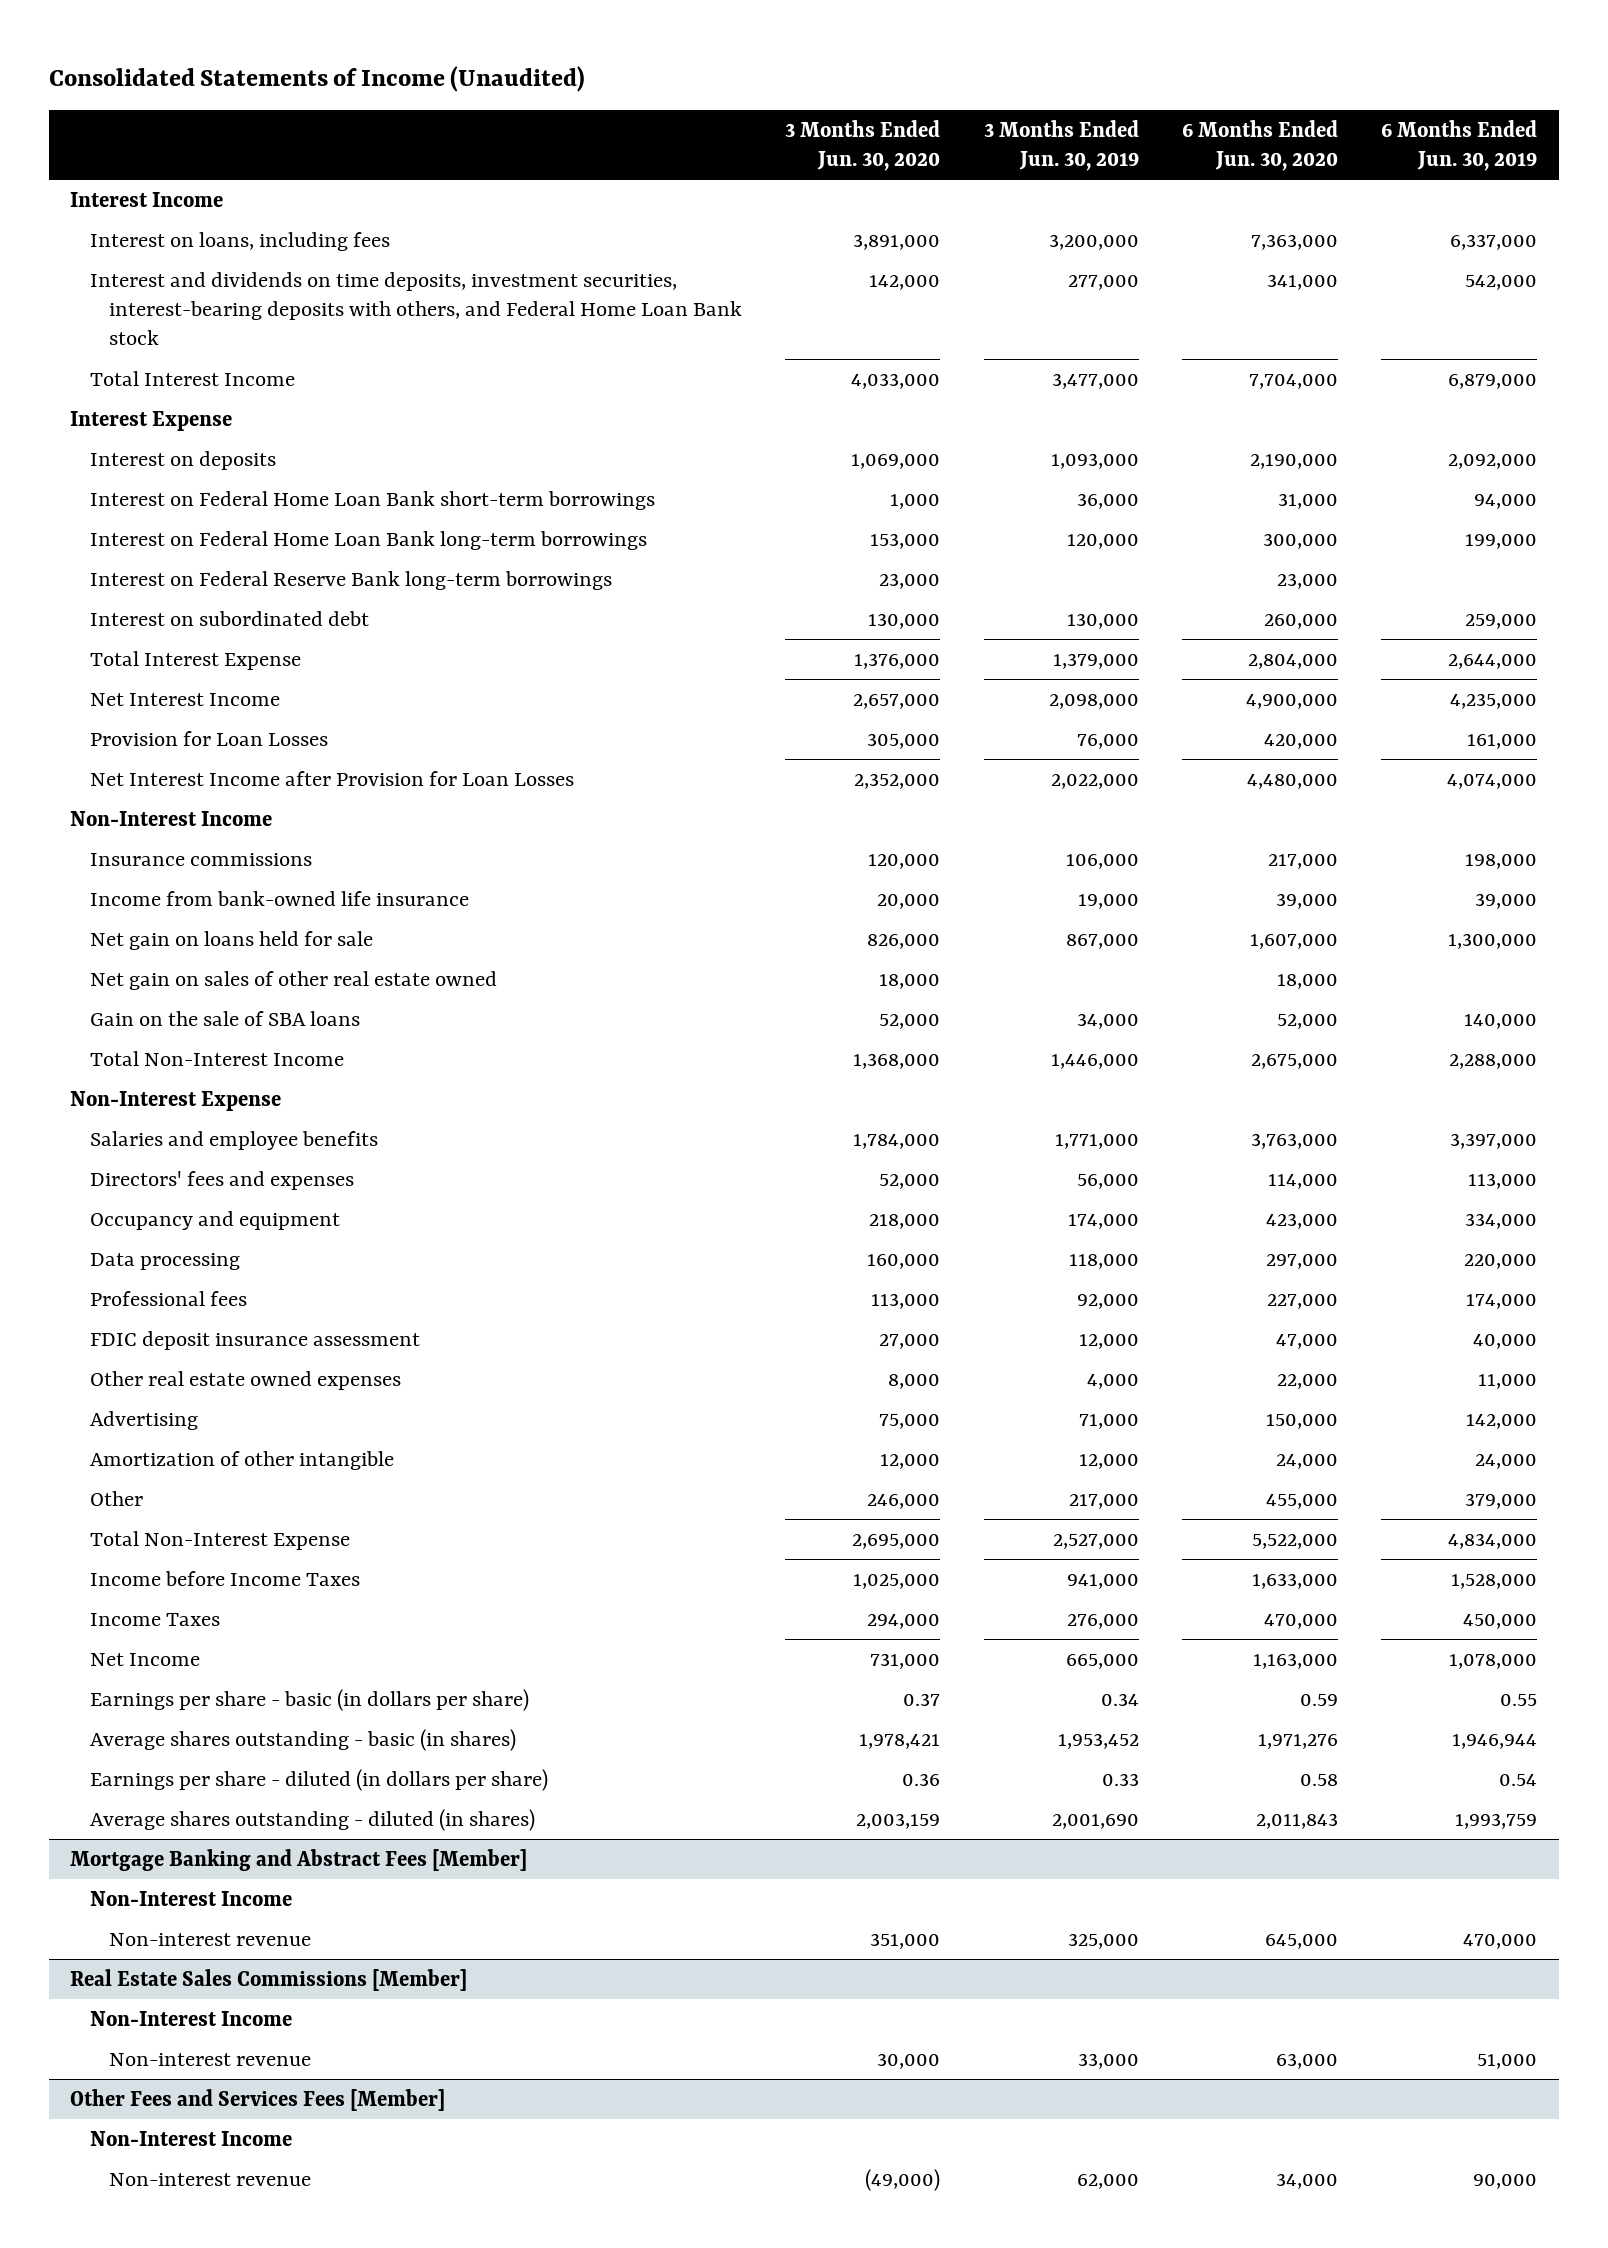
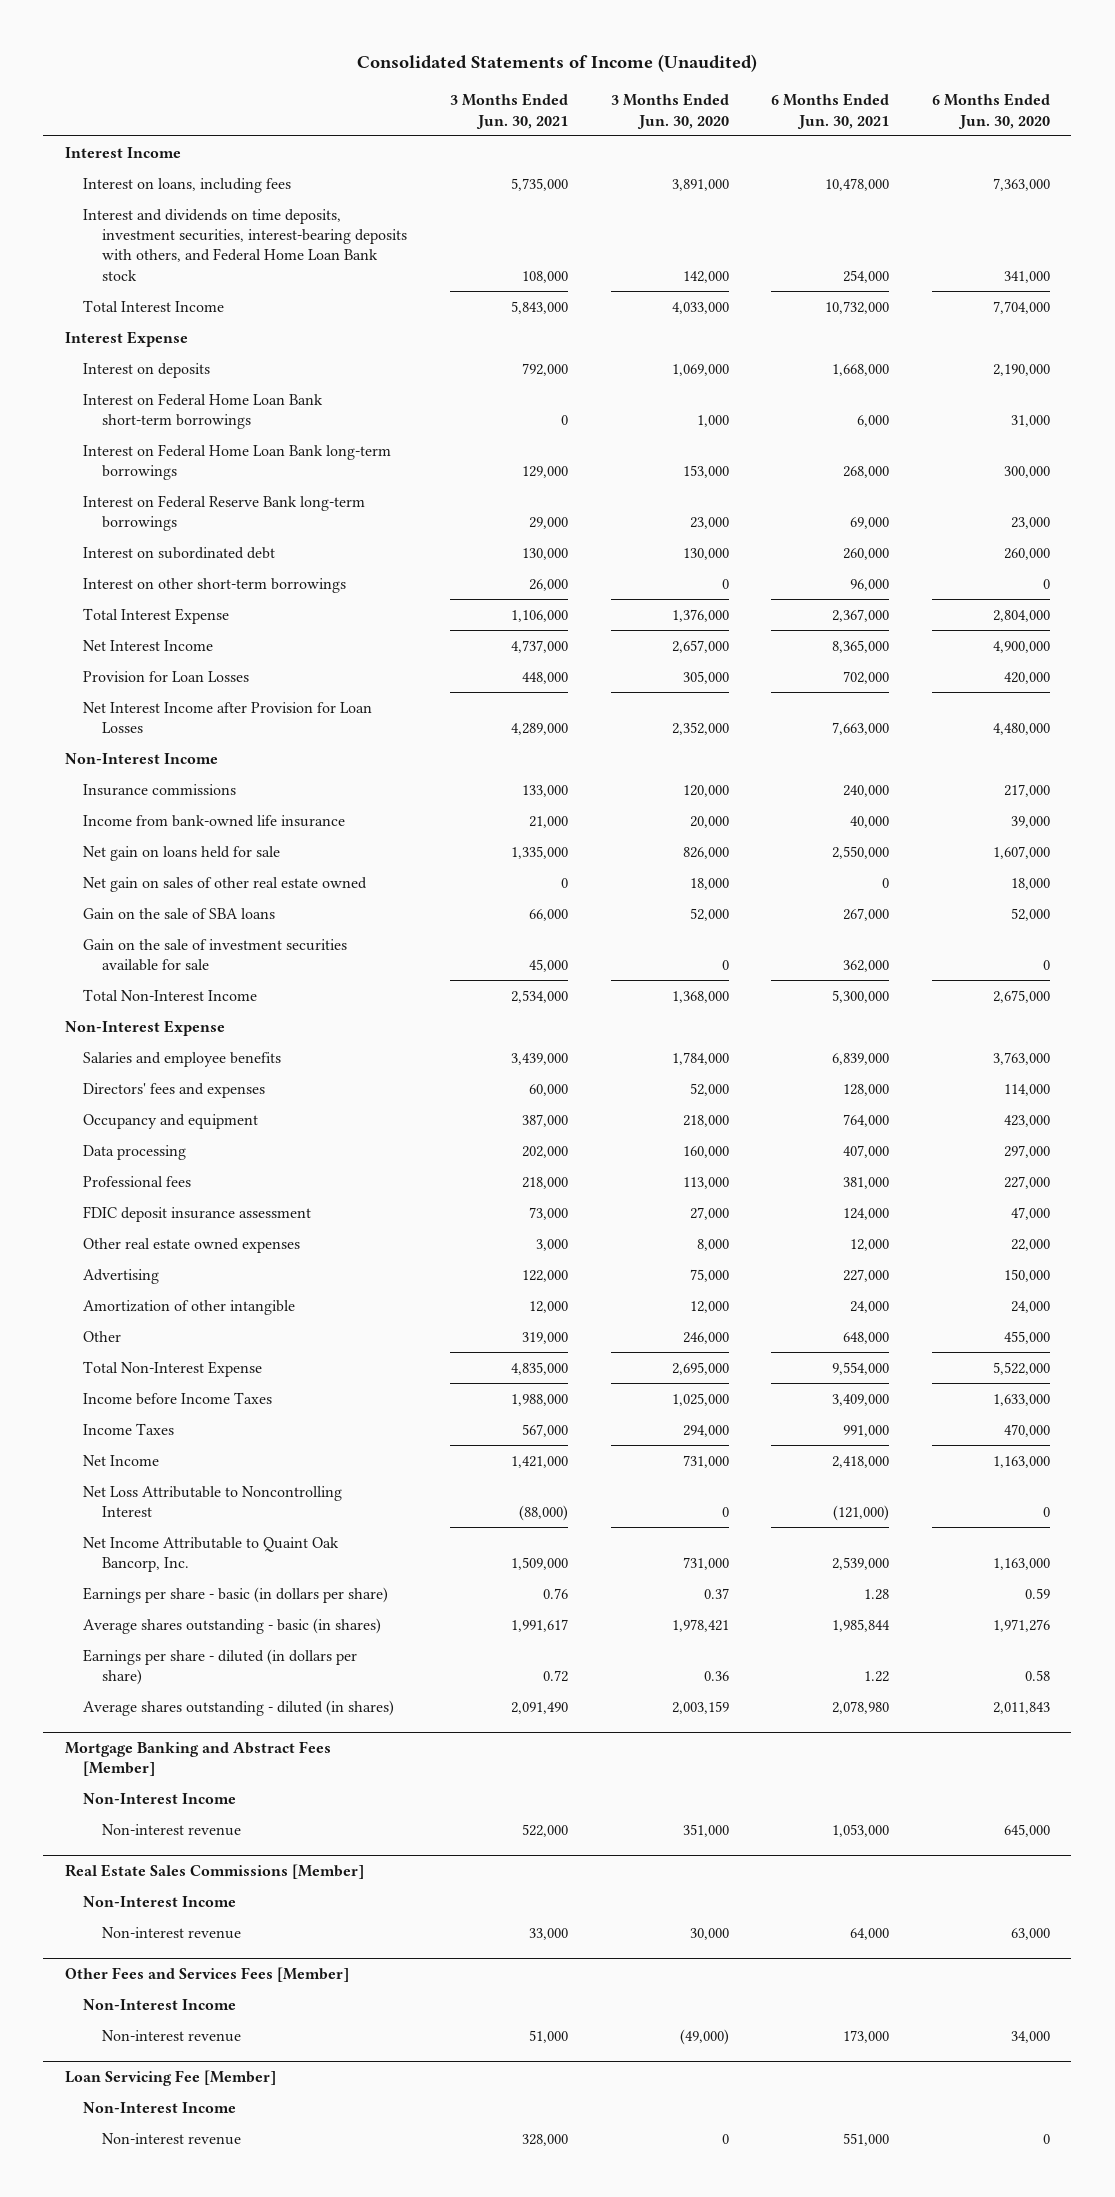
- | 3 Months Ended Jun. 30, 2020 | 3 Months Ended Jun. 30, 2019 | 6 Months Ended Jun. 30, 2020 | 6 Months Ended Jun. 30, 2019
+ | 3 Months Ended Jun. 30, 2021 | 3 Months Ended Jun. 30, 2020 | 6 Months Ended Jun. 30, 2021 | 6 Months Ended Jun. 30, 2020
+ Interest on other short-term borrowings | 26,000 | 0 | 96,000 | 0
+ Gain on the sale of investment securities available for sale | 45,000 | 0 | 362,000 | 0
+ Net Loss Attributable to Noncontrolling Interest | (88,000) | 0 | (121,000) | 0
+ Net Income Attributable to Quaint Oak Bancorp, Inc. | 1,509,000 | 731,000 | 2,539,000 | 1,163,000
+ Loan Servicing Fee [Member]
+ Non-Interest Income
+ Non-interest revenue | 328,000 | 0 | 551,000 | 0

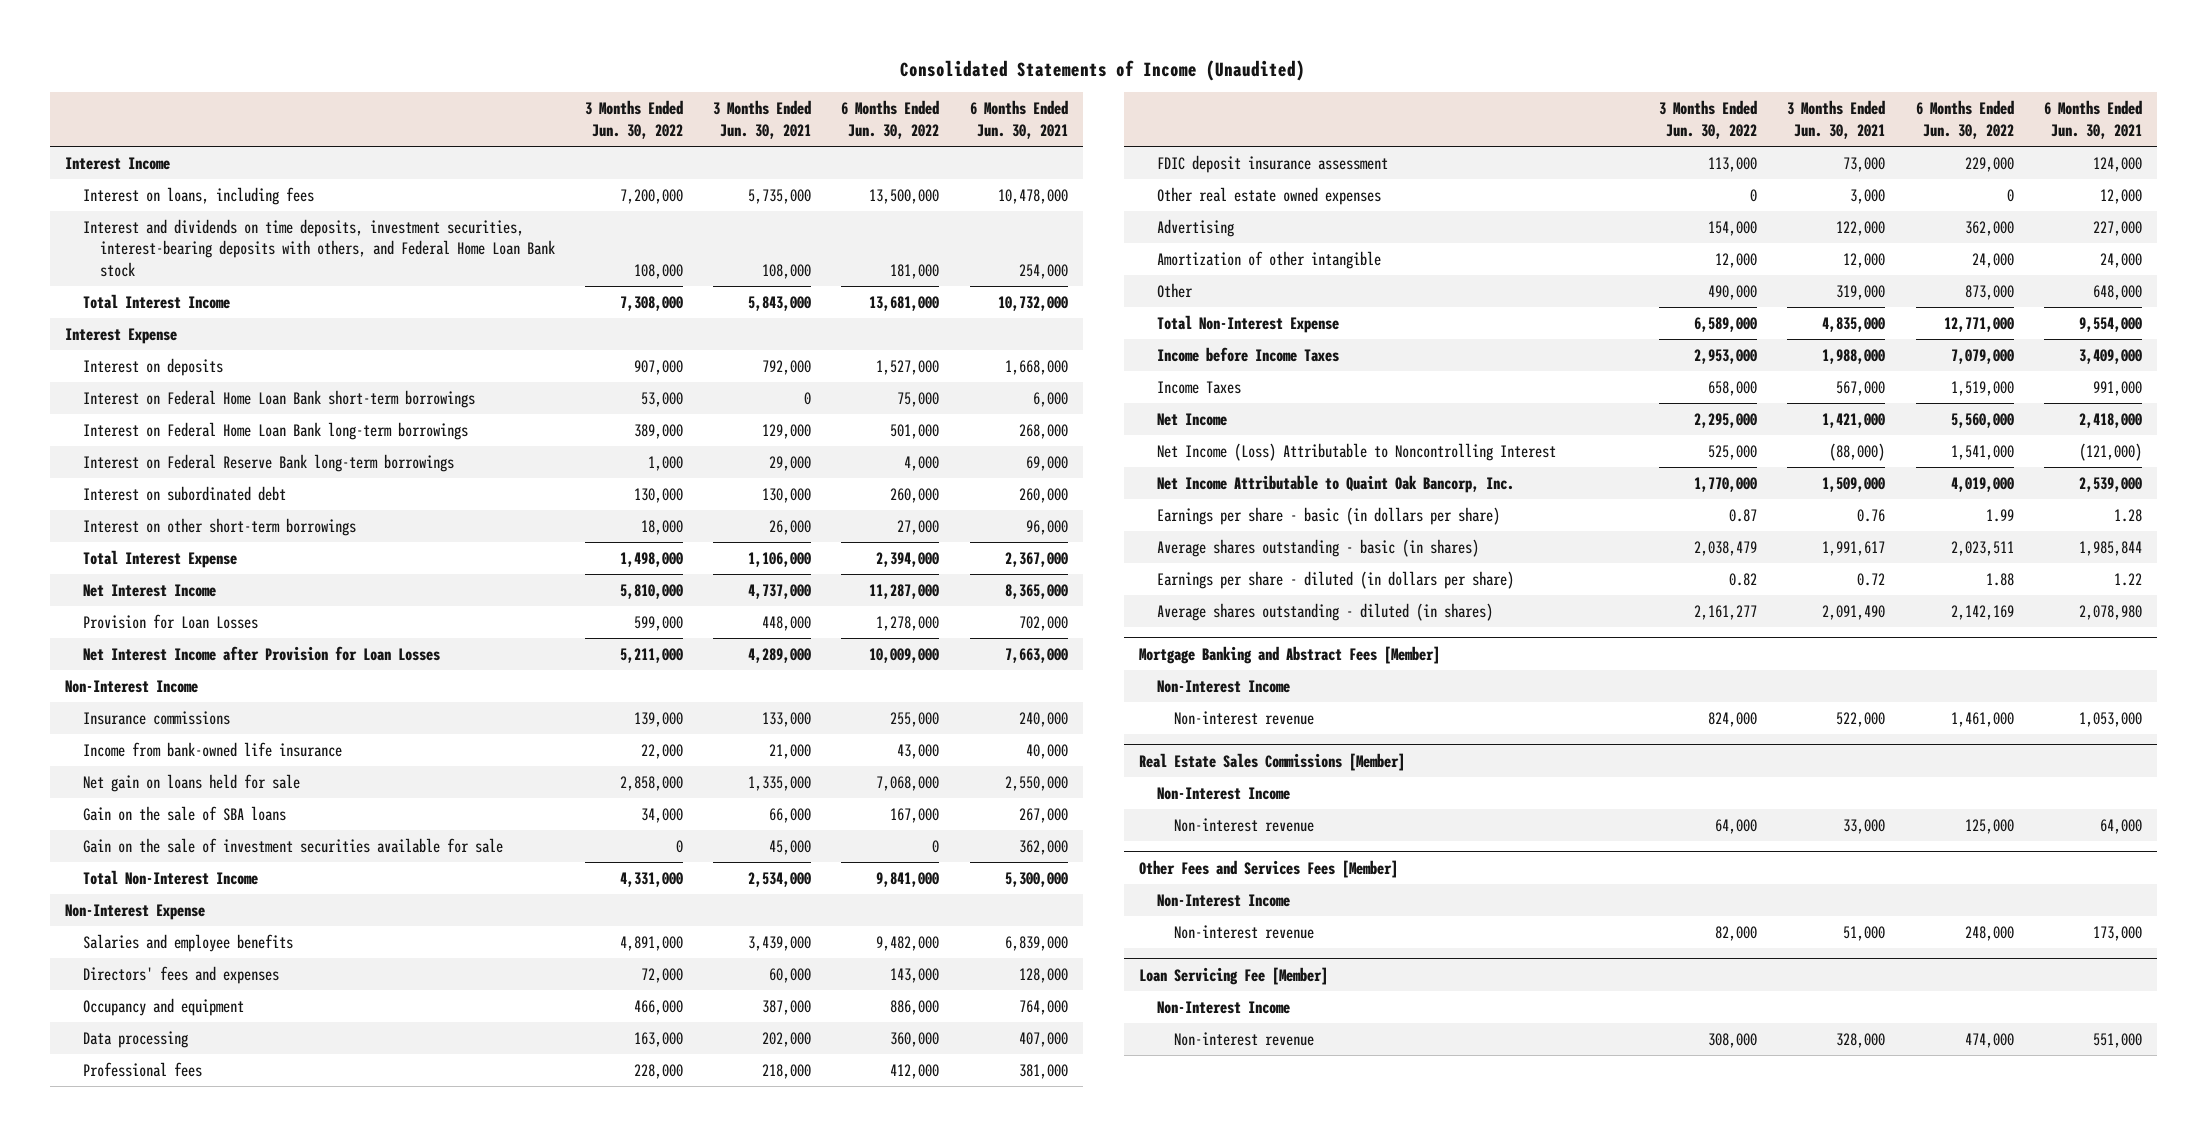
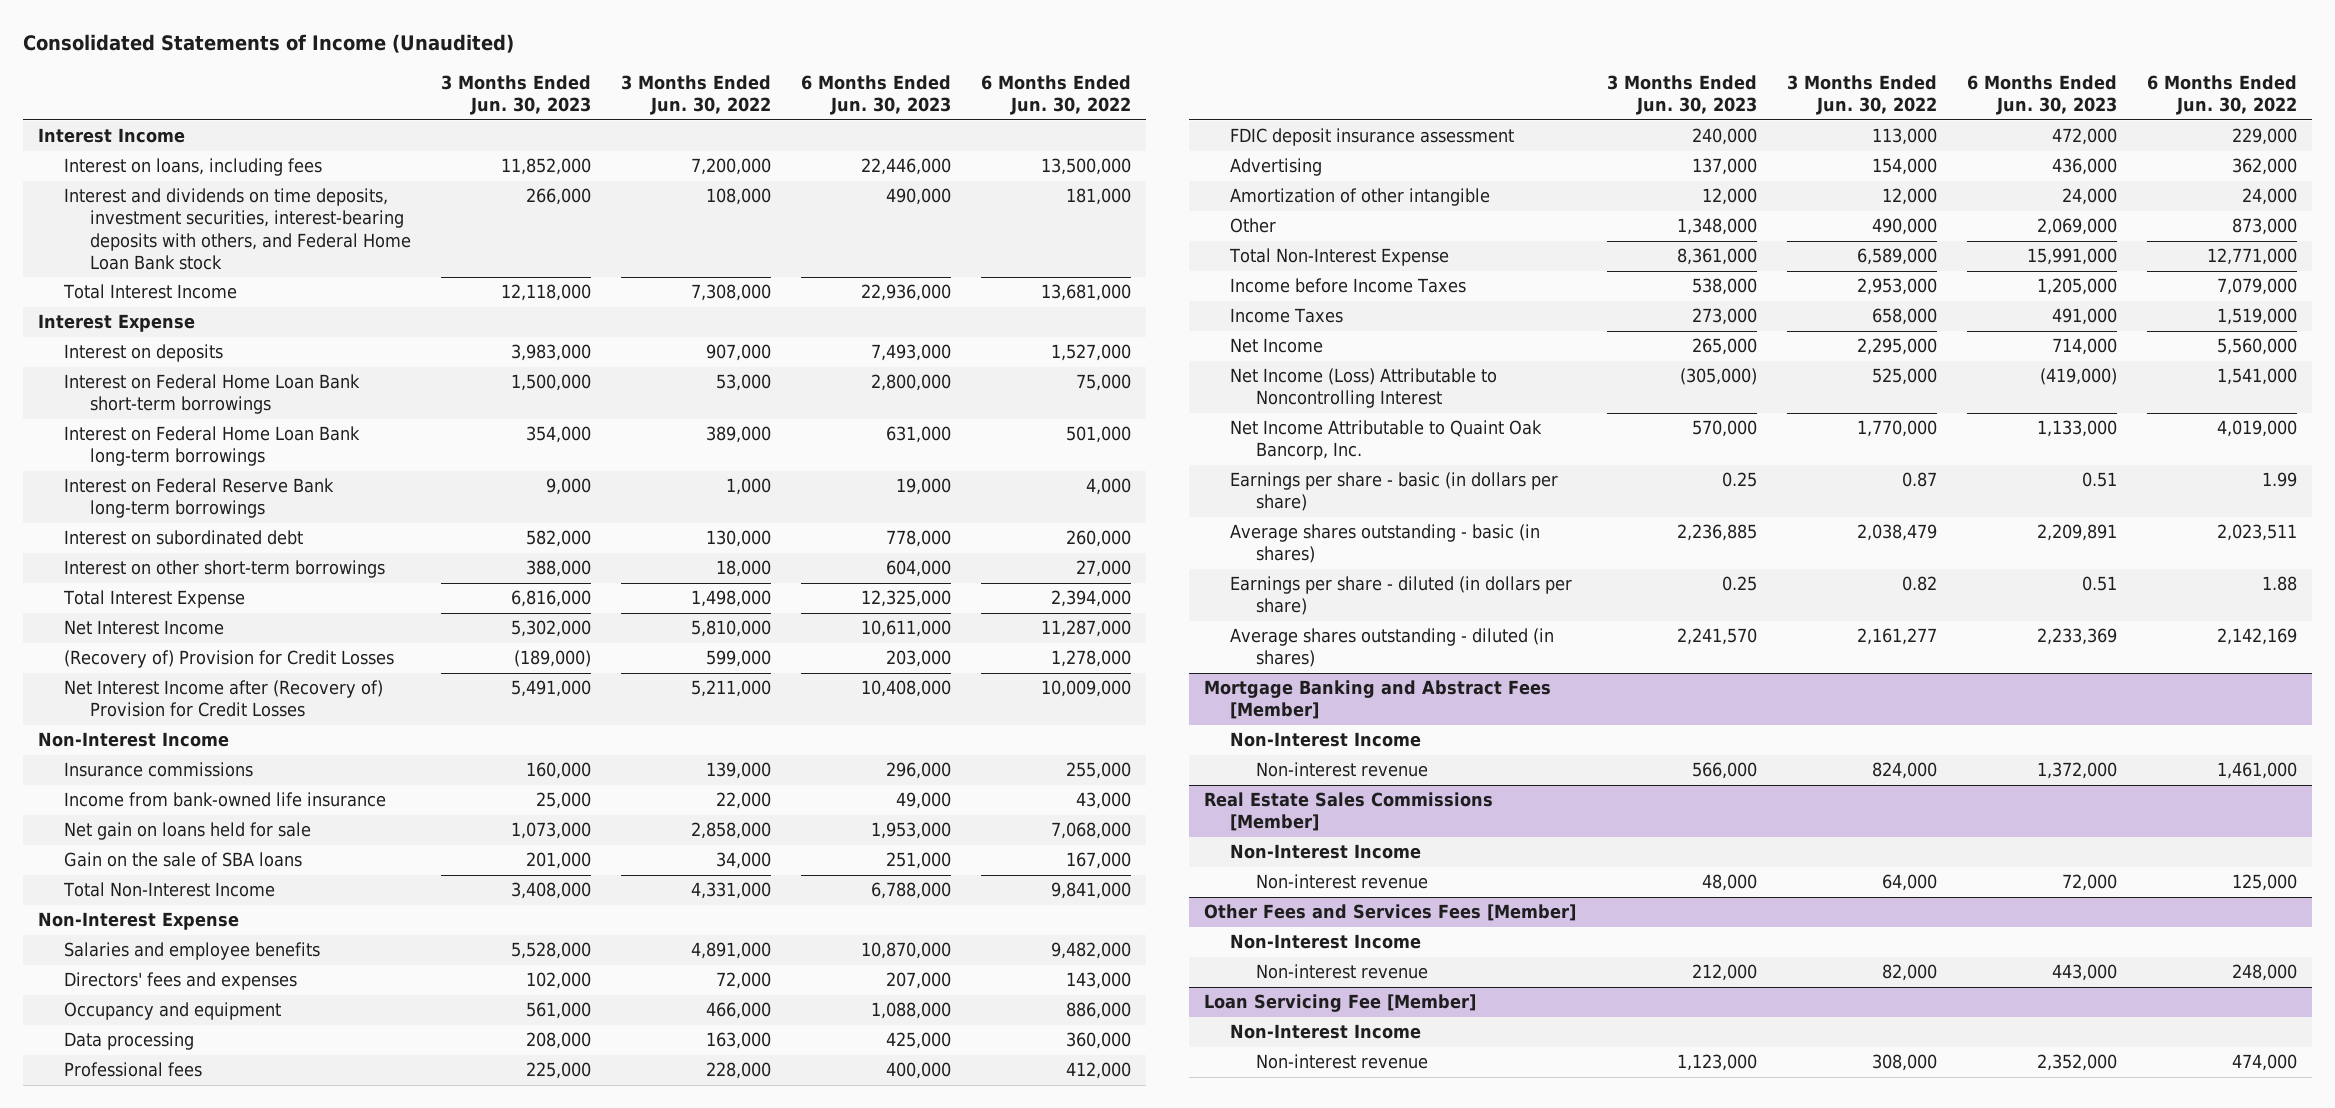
- | 3 Months Ended Jun. 30, 2022 | 3 Months Ended Jun. 30, 2021 | 6 Months Ended Jun. 30, 2022 | 6 Months Ended Jun. 30, 2021
+ | 3 Months Ended Jun. 30, 2023 | 3 Months Ended Jun. 30, 2022 | 6 Months Ended Jun. 30, 2023 | 6 Months Ended Jun. 30, 2022
- Provision for Loan Losses | 599,000 | 448,000 | 1,278,000 | 702,000
- Net Interest Income after Provision for Loan Losses | 5,211,000 | 4,289,000 | 10,009,000 | 7,663,000
+ (Recovery of) Provision for Credit Losses | (189,000) | 599,000 | 203,000 | 1,278,000
+ Net Interest Income after (Recovery of) Provision for Credit Losses | 5,491,000 | 5,211,000 | 10,408,000 | 10,009,000
- Gain on the sale of investment securities available for sale | 0 | 45,000 | 0 | 362,000
- Other real estate owned expenses | 0 | 3,000 | 0 | 12,000

